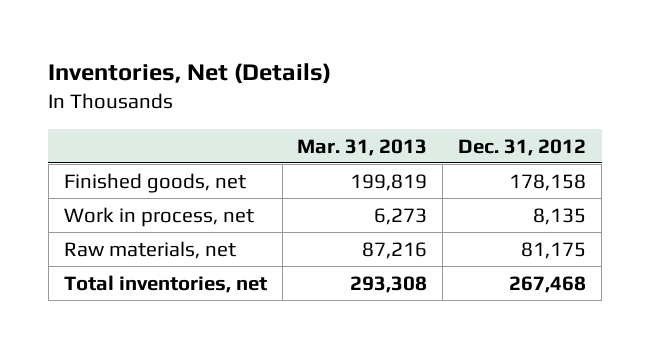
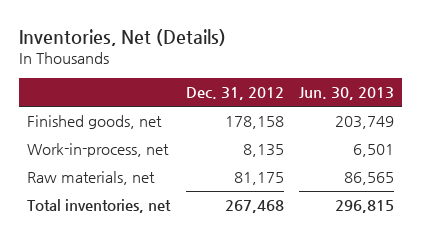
- | Mar. 31, 2013 | Dec. 31, 2012
+ | Dec. 31, 2012 | Jun. 30, 2013
- Work in process, net | 6,273 | 8,135
+ Work-in-process, net | 8,135 | 6,501

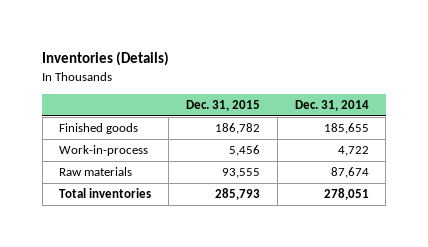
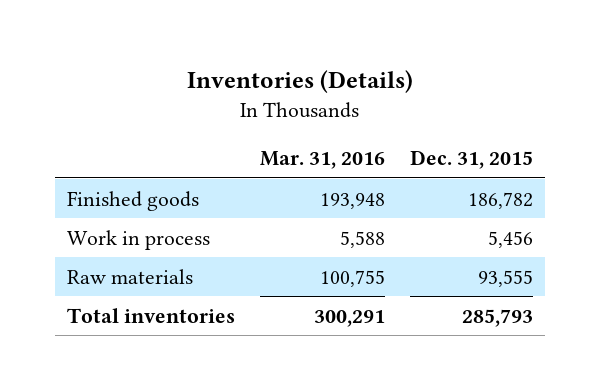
- | Dec. 31, 2015 | Dec. 31, 2014
+ | Mar. 31, 2016 | Dec. 31, 2015
- Work-in-process | 5,456 | 4,722
+ Work in process | 5,588 | 5,456

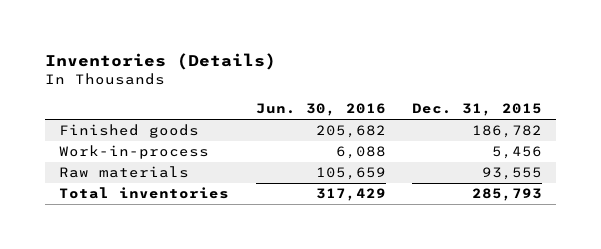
- | Mar. 31, 2016 | Dec. 31, 2015
+ | Jun. 30, 2016 | Dec. 31, 2015
- Work in process | 5,588 | 5,456
+ Work-in-process | 6,088 | 5,456

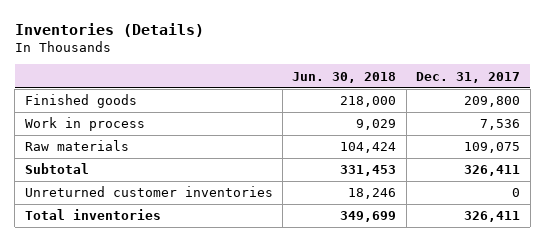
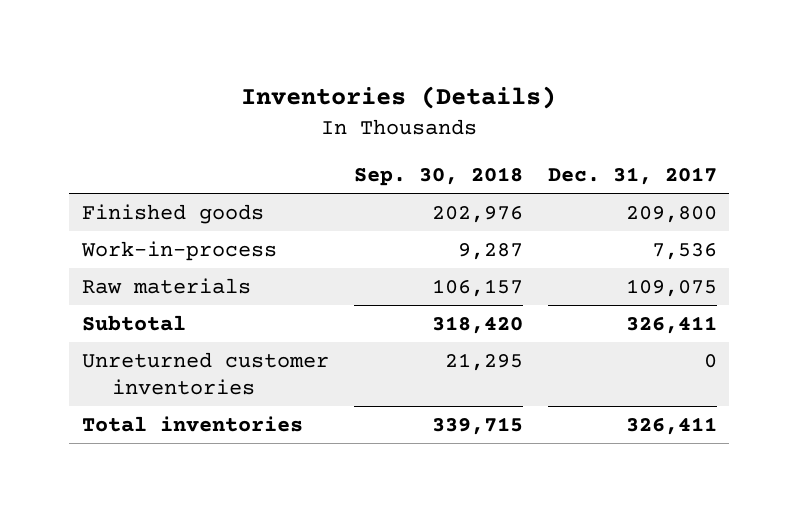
- | Jun. 30, 2018 | Dec. 31, 2017
+ | Sep. 30, 2018 | Dec. 31, 2017
- Work in process | 9,029 | 7,536
+ Work-in-process | 9,287 | 7,536

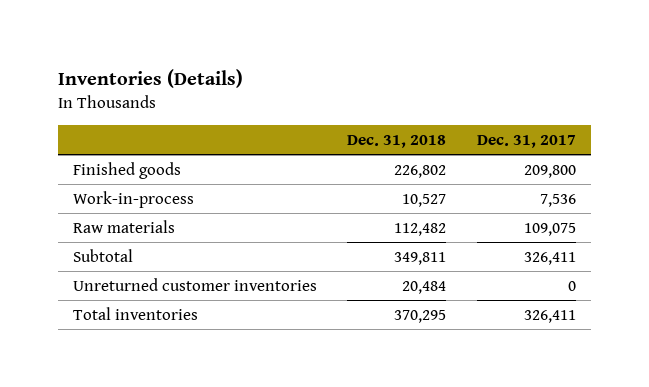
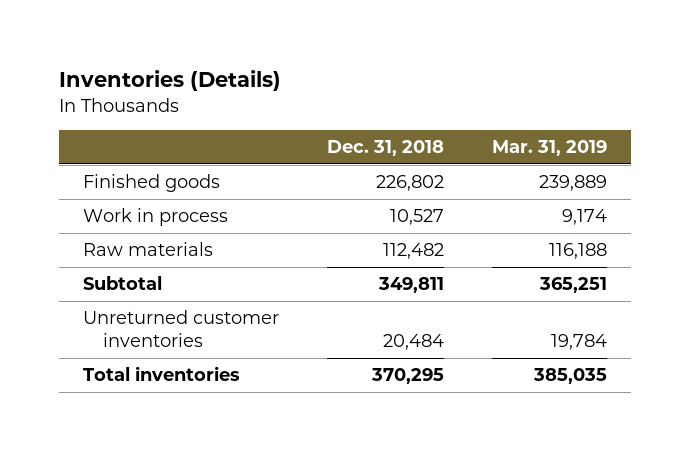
- | Dec. 31, 2018 | Dec. 31, 2017
+ | Dec. 31, 2018 | Mar. 31, 2019
- Work-in-process | 10,527 | 7,536
+ Work in process | 10,527 | 9,174

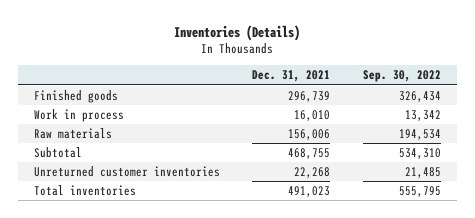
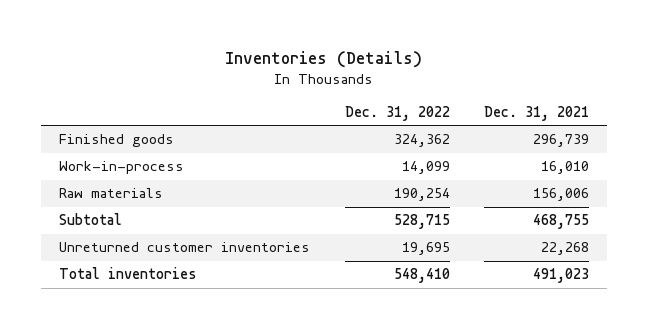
- | Dec. 31, 2021 | Sep. 30, 2022
+ | Dec. 31, 2022 | Dec. 31, 2021
- Work in process | 16,010 | 13,342
+ Work-in-process | 14,099 | 16,010

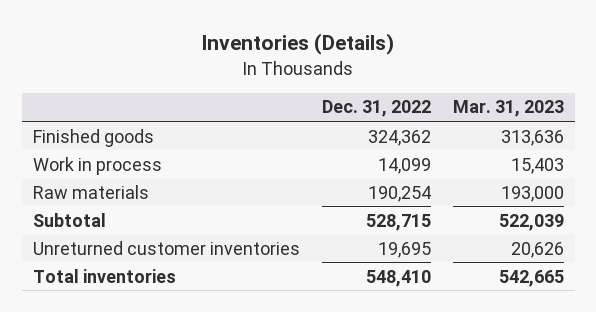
- | Dec. 31, 2022 | Dec. 31, 2021
+ | Dec. 31, 2022 | Mar. 31, 2023
- Work-in-process | 14,099 | 16,010
+ Work in process | 14,099 | 15,403

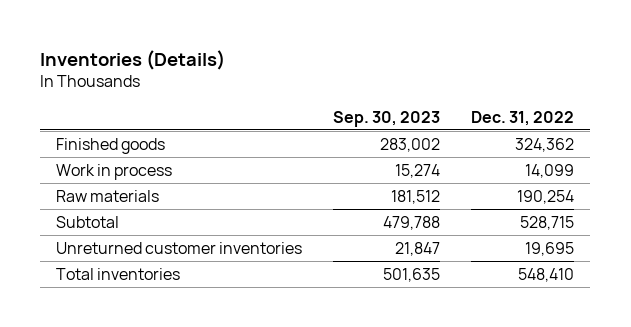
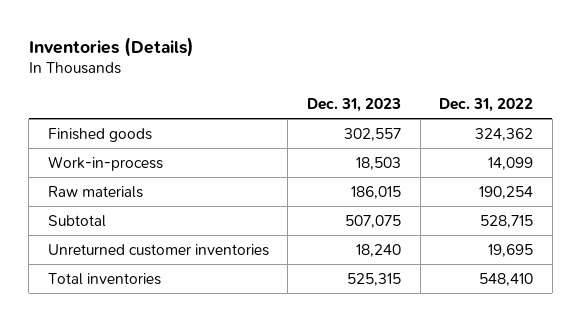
- | Sep. 30, 2023 | Dec. 31, 2022
+ | Dec. 31, 2023 | Dec. 31, 2022
- Work in process | 15,274 | 14,099
+ Work-in-process | 18,503 | 14,099

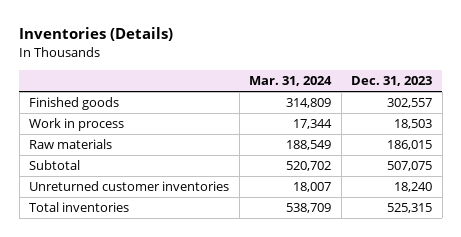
- | Dec. 31, 2023 | Dec. 31, 2022
+ | Mar. 31, 2024 | Dec. 31, 2023
- Work-in-process | 18,503 | 14,099
+ Work in process | 17,344 | 18,503

